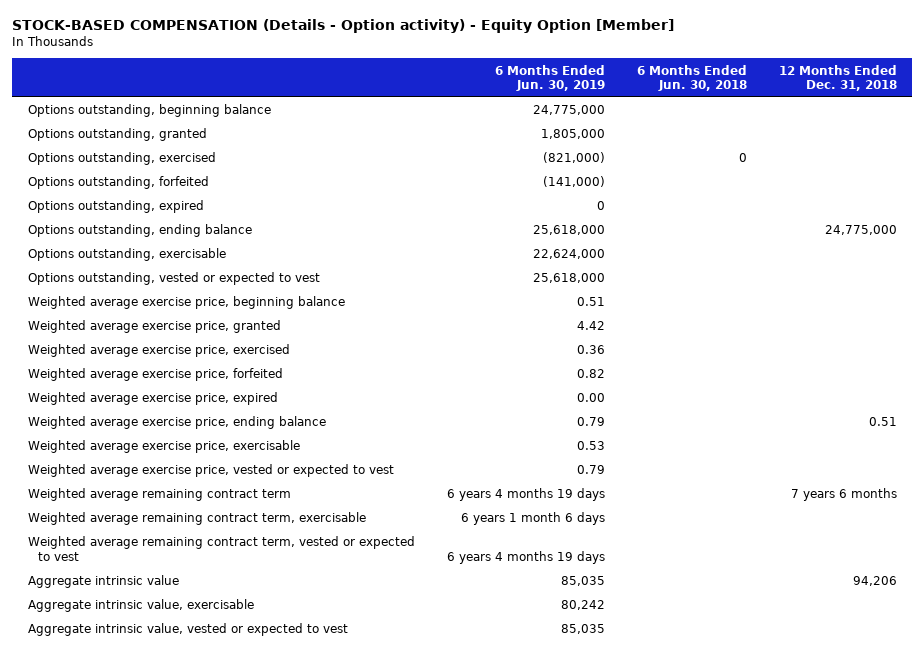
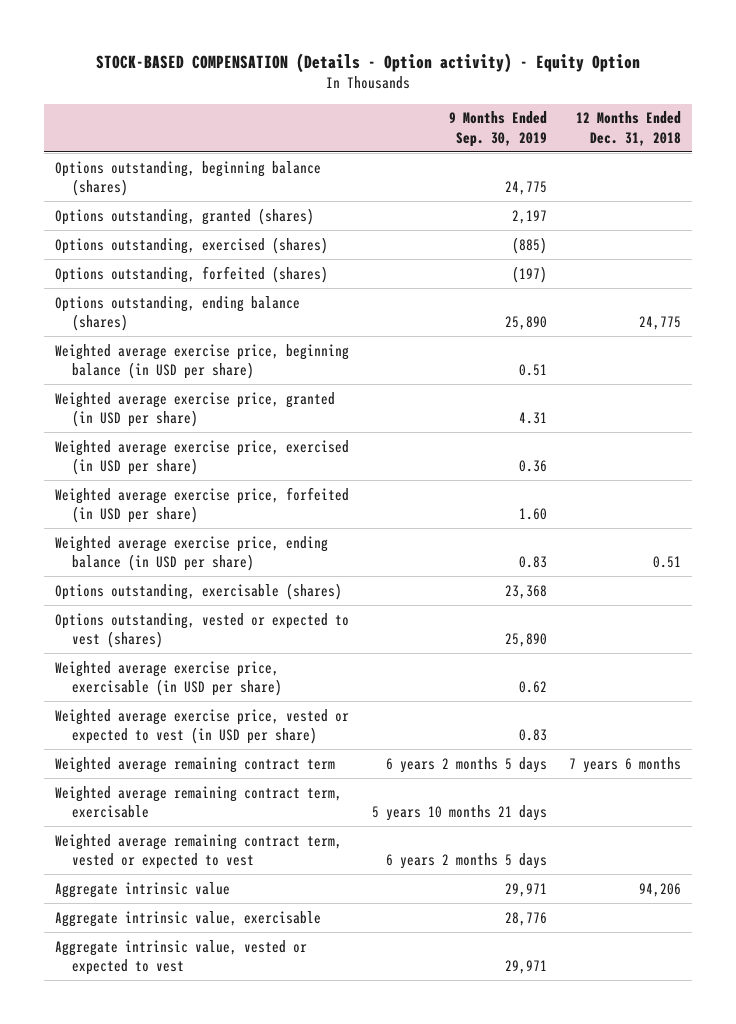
- STOCK-BASED COMPENSATION (Details - Option activity) - Equity Option [Member]
+ STOCK-BASED COMPENSATION (Details - Option activity) - Equity Option
- | 6 Months Ended Jun. 30, 2019 | 6 Months Ended Jun. 30, 2018 | 12 Months Ended Dec. 31, 2018
+ | 9 Months Ended Sep. 30, 2019 | 12 Months Ended Dec. 31, 2018
- Options outstanding, beginning balance | 24,775,000 | |
- Options outstanding, granted | 1,805,000 | |
- Options outstanding, exercised | (821,000) | 0 |
- Options outstanding, forfeited | (141,000) | |
- Options outstanding, expired | 0 | |
- Options outstanding, ending balance | 25,618,000 | | 24,775,000
- Options outstanding, exercisable | 22,624,000 | |
- Options outstanding, vested or expected to vest | 25,618,000 | |
- Weighted average exercise price, beginning balance | 0.51 | |
- Weighted average exercise price, granted | 4.42 | |
- Weighted average exercise price, exercised | 0.36 | |
- Weighted average exercise price, forfeited | 0.82 | |
- Weighted average exercise price, expired | 0.00 | |
- Weighted average exercise price, ending balance | 0.79 | | 0.51
- Weighted average exercise price, exercisable | 0.53 | |
- Weighted average exercise price, vested or expected to vest | 0.79 | |
+ Options outstanding, beginning balance (shares) | 24,775 |
+ Options outstanding, granted (shares) | 2,197 |
+ Options outstanding, exercised (shares) | (885) |
+ Options outstanding, forfeited (shares) | (197) |
+ Options outstanding, ending balance (shares) | 25,890 | 24,775
+ Weighted average exercise price, beginning balance (in USD per share) | 0.51 |
+ Weighted average exercise price, granted (in USD per share) | 4.31 |
+ Weighted average exercise price, exercised (in USD per share) | 0.36 |
+ Weighted average exercise price, forfeited (in USD per share) | 1.60 |
+ Weighted average exercise price, ending balance (in USD per share) | 0.83 | 0.51
+ Options outstanding, exercisable (shares) | 23,368 |
+ Options outstanding, vested or expected to vest (shares) | 25,890 |
+ Weighted average exercise price, exercisable (in USD per share) | 0.62 |
+ Weighted average exercise price, vested or expected to vest (in USD per share) | 0.83 |

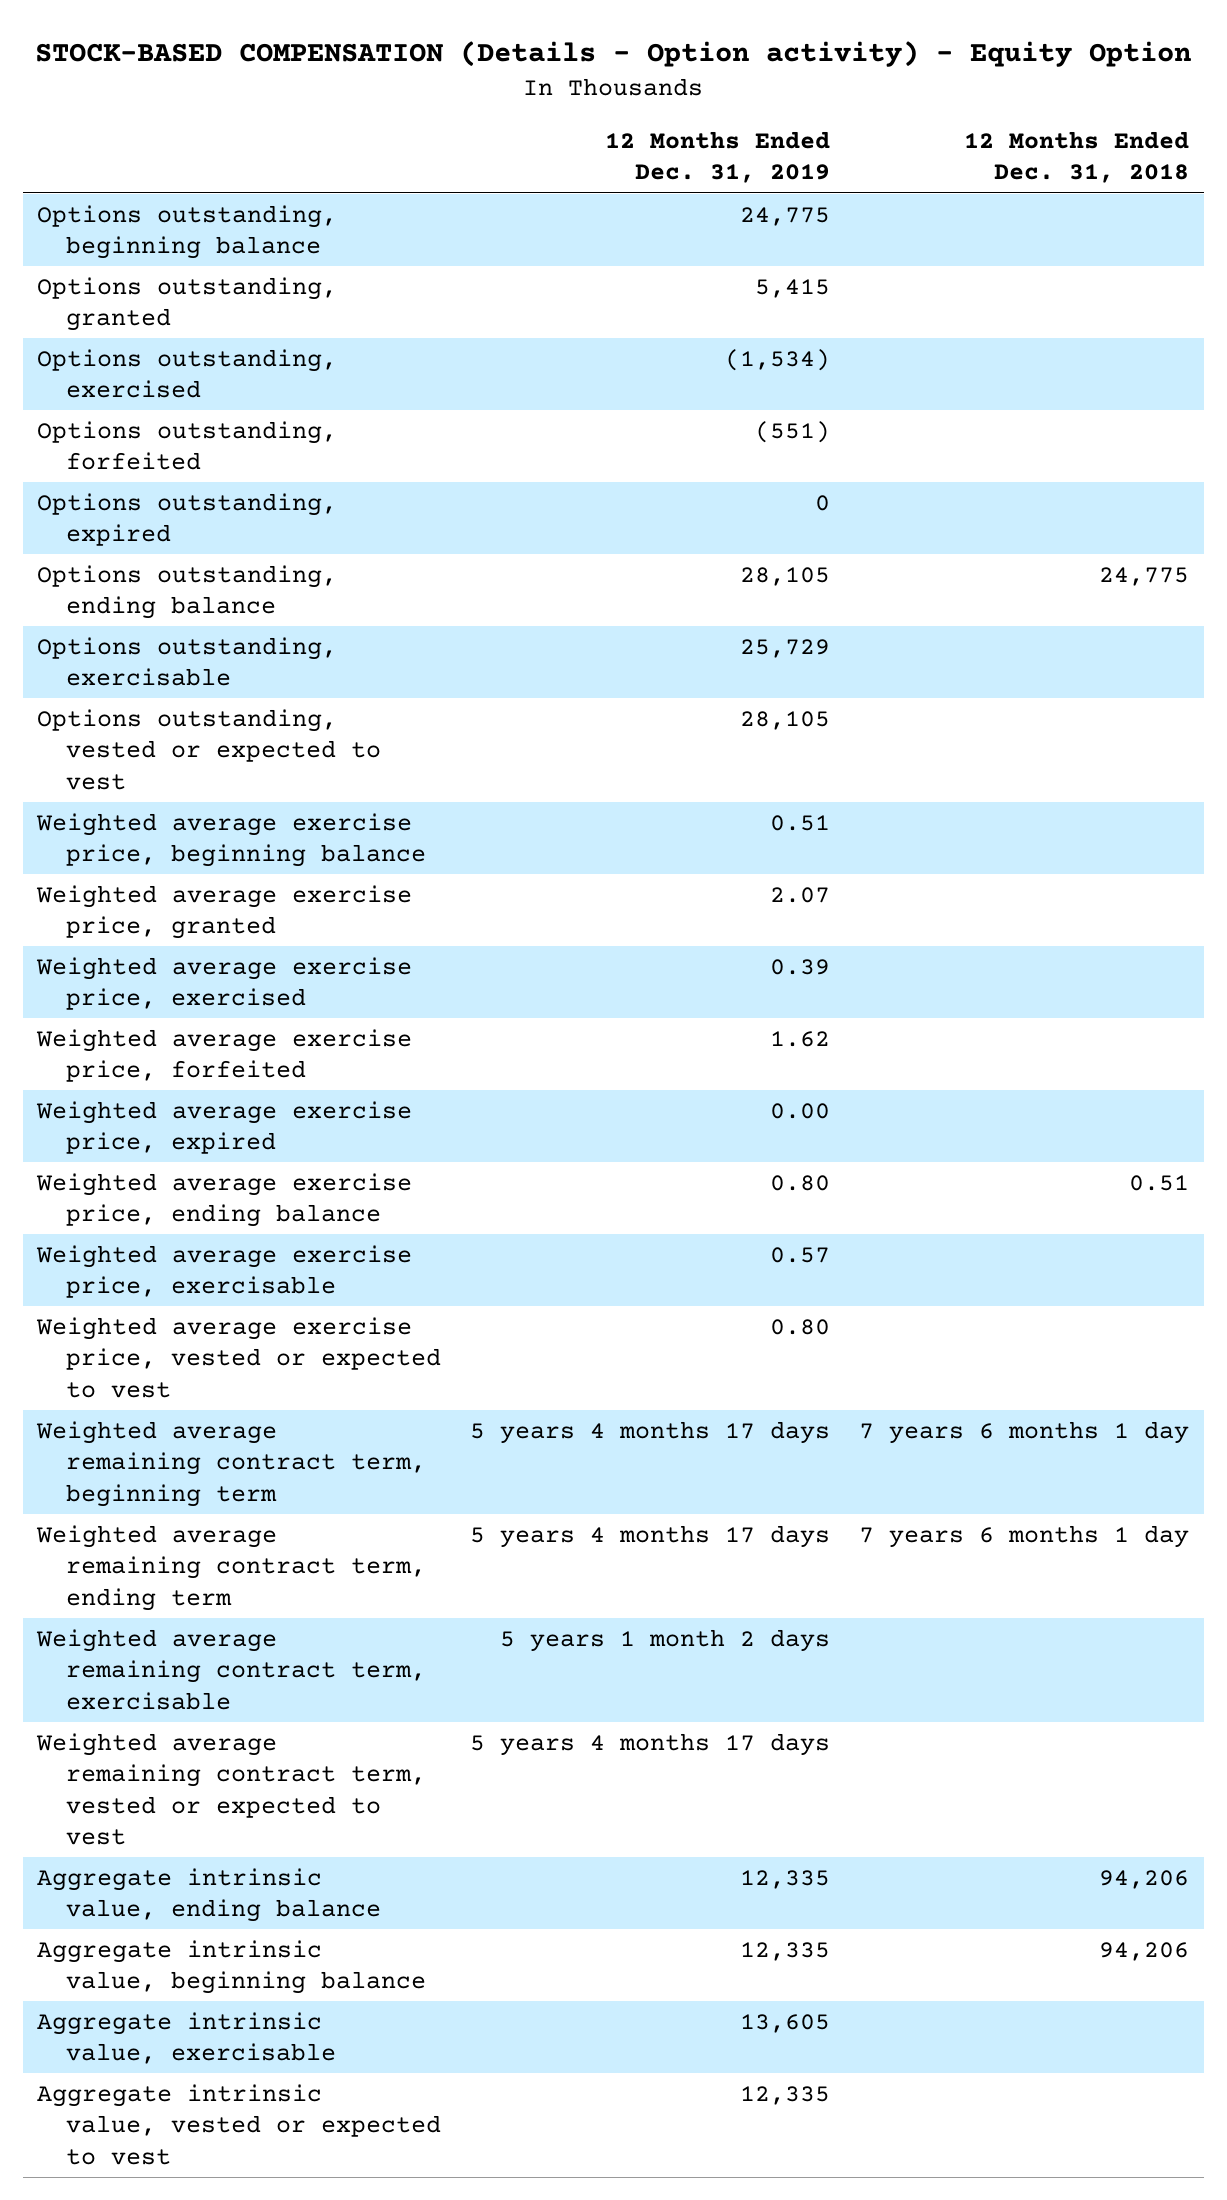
- | 9 Months Ended Sep. 30, 2019 | 12 Months Ended Dec. 31, 2018
+ | 12 Months Ended Dec. 31, 2019 | 12 Months Ended Dec. 31, 2018
- Options outstanding, beginning balance (shares) | 24,775 |
- Options outstanding, granted (shares) | 2,197 |
- Options outstanding, exercised (shares) | (885) |
- Options outstanding, forfeited (shares) | (197) |
- Options outstanding, ending balance (shares) | 25,890 | 24,775
- Weighted average exercise price, beginning balance (in USD per share) | 0.51 |
- Weighted average exercise price, granted (in USD per share) | 4.31 |
- Weighted average exercise price, exercised (in USD per share) | 0.36 |
- Weighted average exercise price, forfeited (in USD per share) | 1.60 |
- Weighted average exercise price, ending balance (in USD per share) | 0.83 | 0.51
- Options outstanding, exercisable (shares) | 23,368 |
- Options outstanding, vested or expected to vest (shares) | 25,890 |
- Weighted average exercise price, exercisable (in USD per share) | 0.62 |
- Weighted average exercise price, vested or expected to vest (in USD per share) | 0.83 |
- Weighted average remaining contract term | 6 years 2 months 5 days | 7 years 6 months
+ Options outstanding, beginning balance | 24,775 |
+ Options outstanding, granted | 5,415 |
+ Options outstanding, exercised | (1,534) |
+ Options outstanding, forfeited | (551) |
+ Options outstanding, expired | 0 |
+ Options outstanding, ending balance | 28,105 | 24,775
+ Options outstanding, exercisable | 25,729 |
+ Options outstanding, vested or expected to vest | 28,105 |
+ Weighted average exercise price, beginning balance | 0.51 |
+ Weighted average exercise price, granted | 2.07 |
+ Weighted average exercise price, exercised | 0.39 |
+ Weighted average exercise price, forfeited | 1.62 |
+ Weighted average exercise price, expired | 0.00 |
+ Weighted average exercise price, ending balance | 0.80 | 0.51
+ Weighted average exercise price, exercisable | 0.57 |
+ Weighted average exercise price, vested or expected to vest | 0.80 |
+ Weighted average remaining contract term, beginning term | 5 years 4 months 17 days | 7 years 6 months 1 day
+ Weighted average remaining contract term, ending term | 5 years 4 months 17 days | 7 years 6 months 1 day
- Aggregate intrinsic value | 29,971 | 94,206
+ Aggregate intrinsic value, ending balance | 12,335 | 94,206
+ Aggregate intrinsic value, beginning balance | 12,335 | 94,206

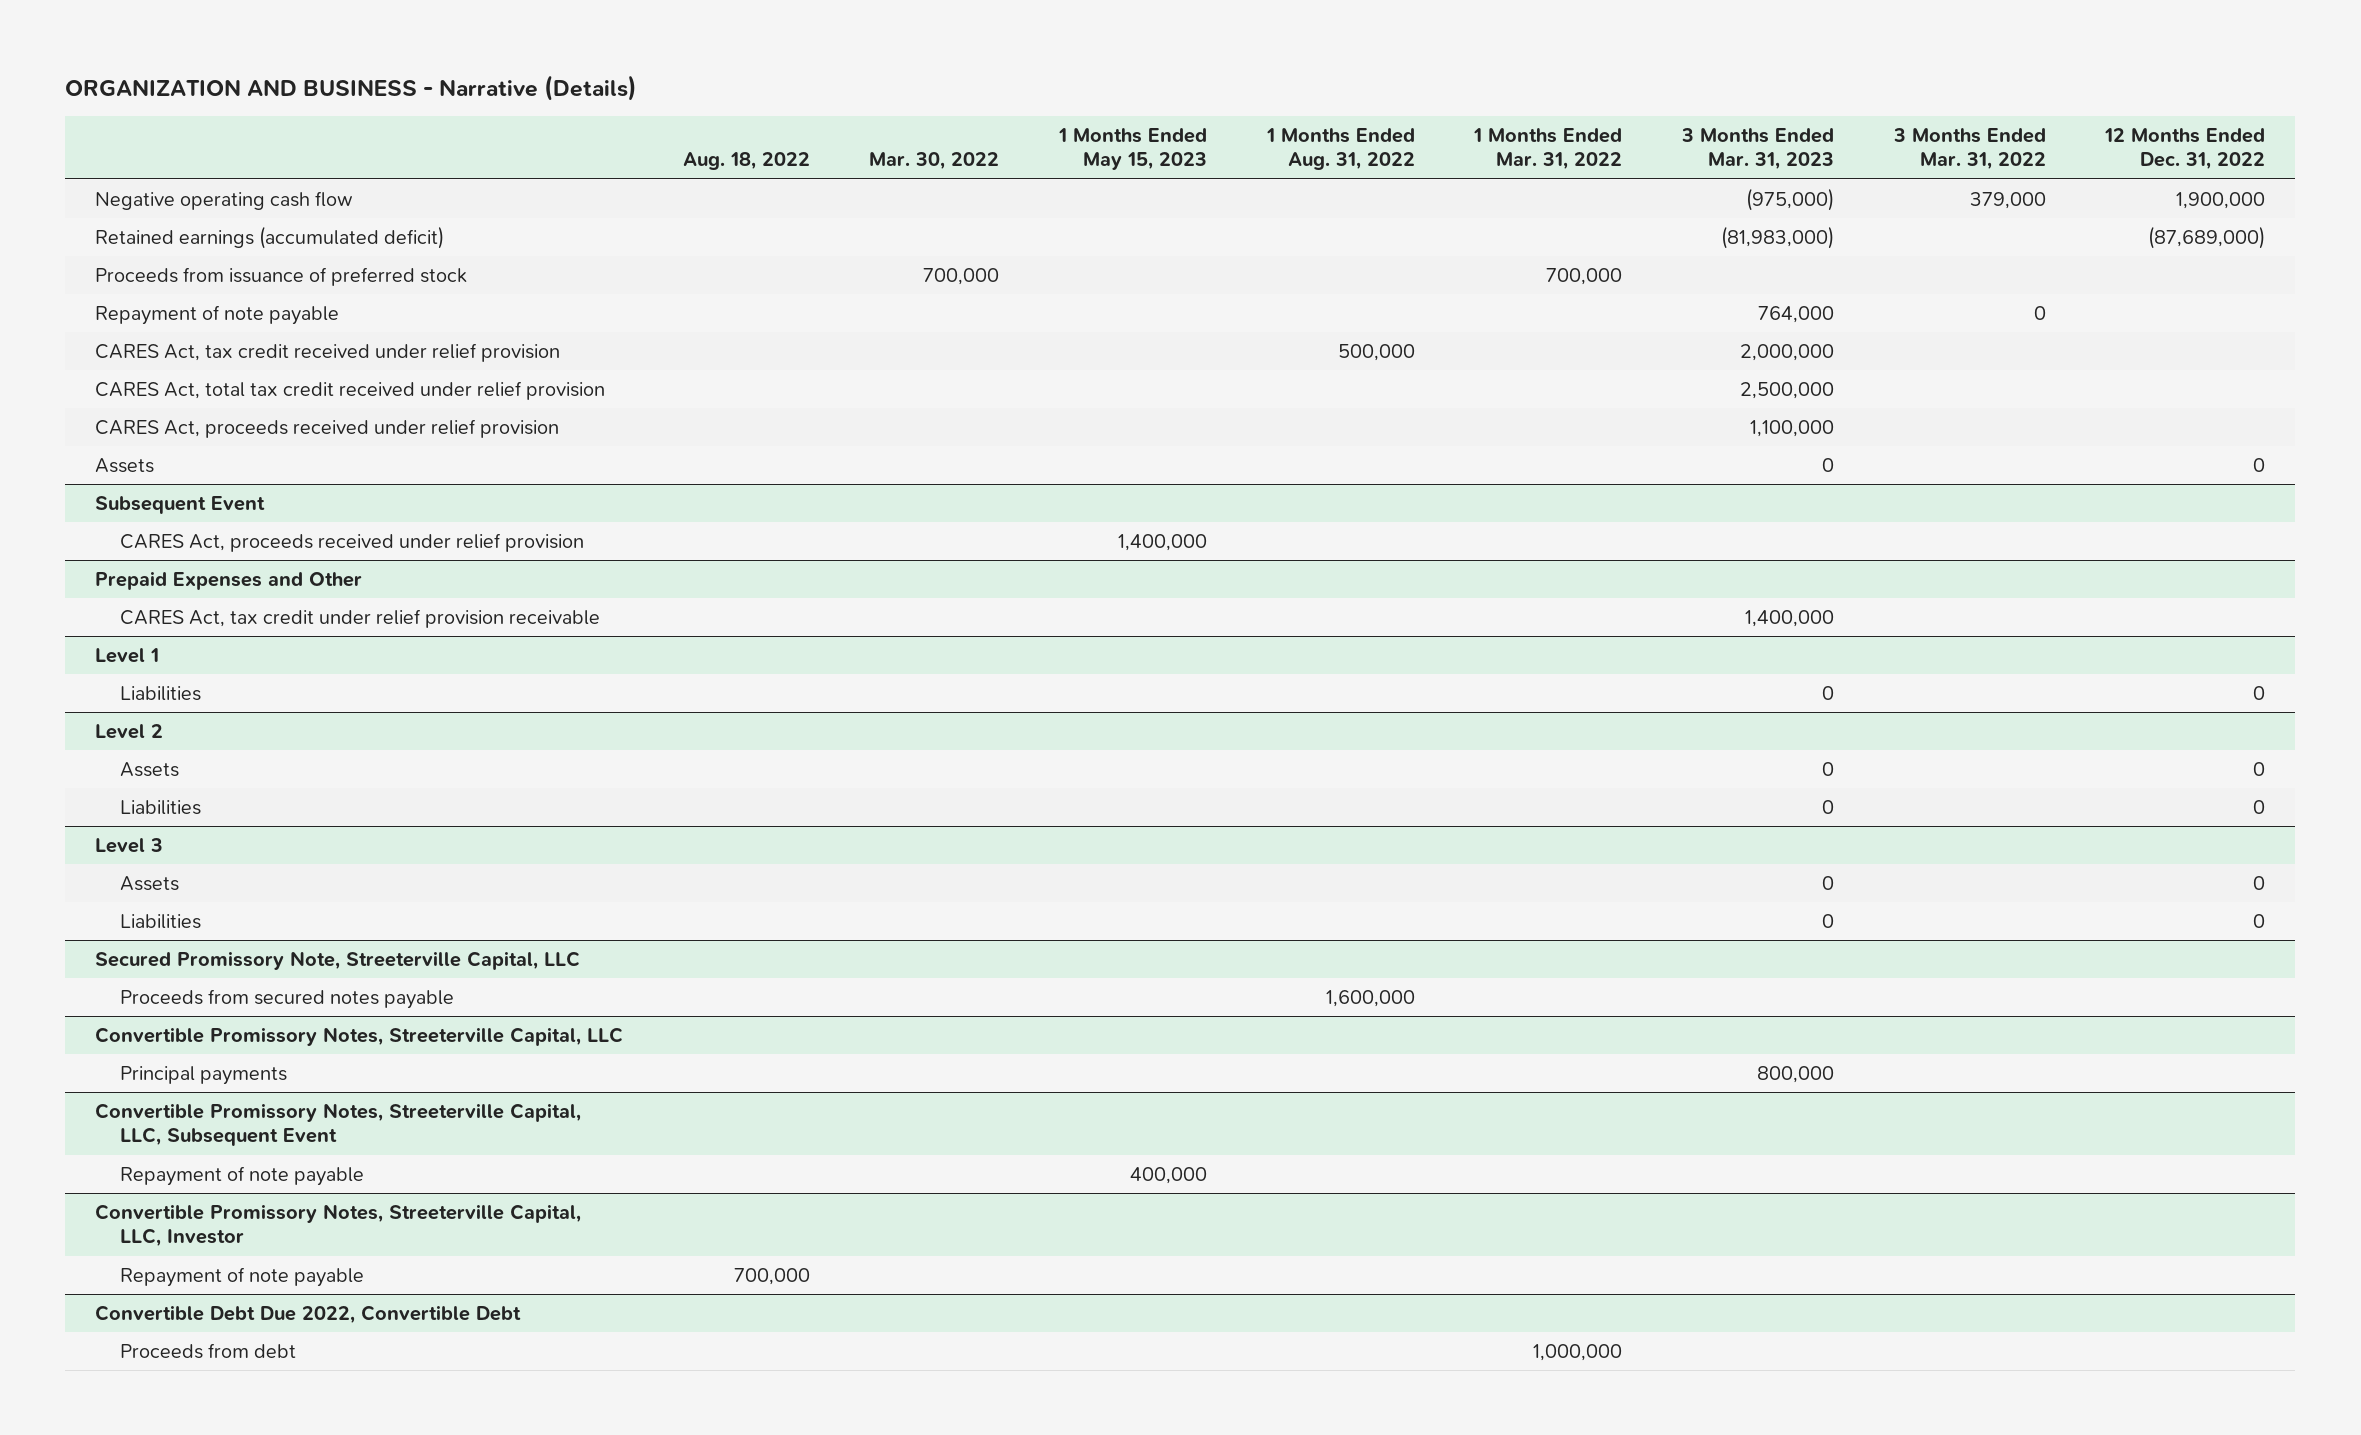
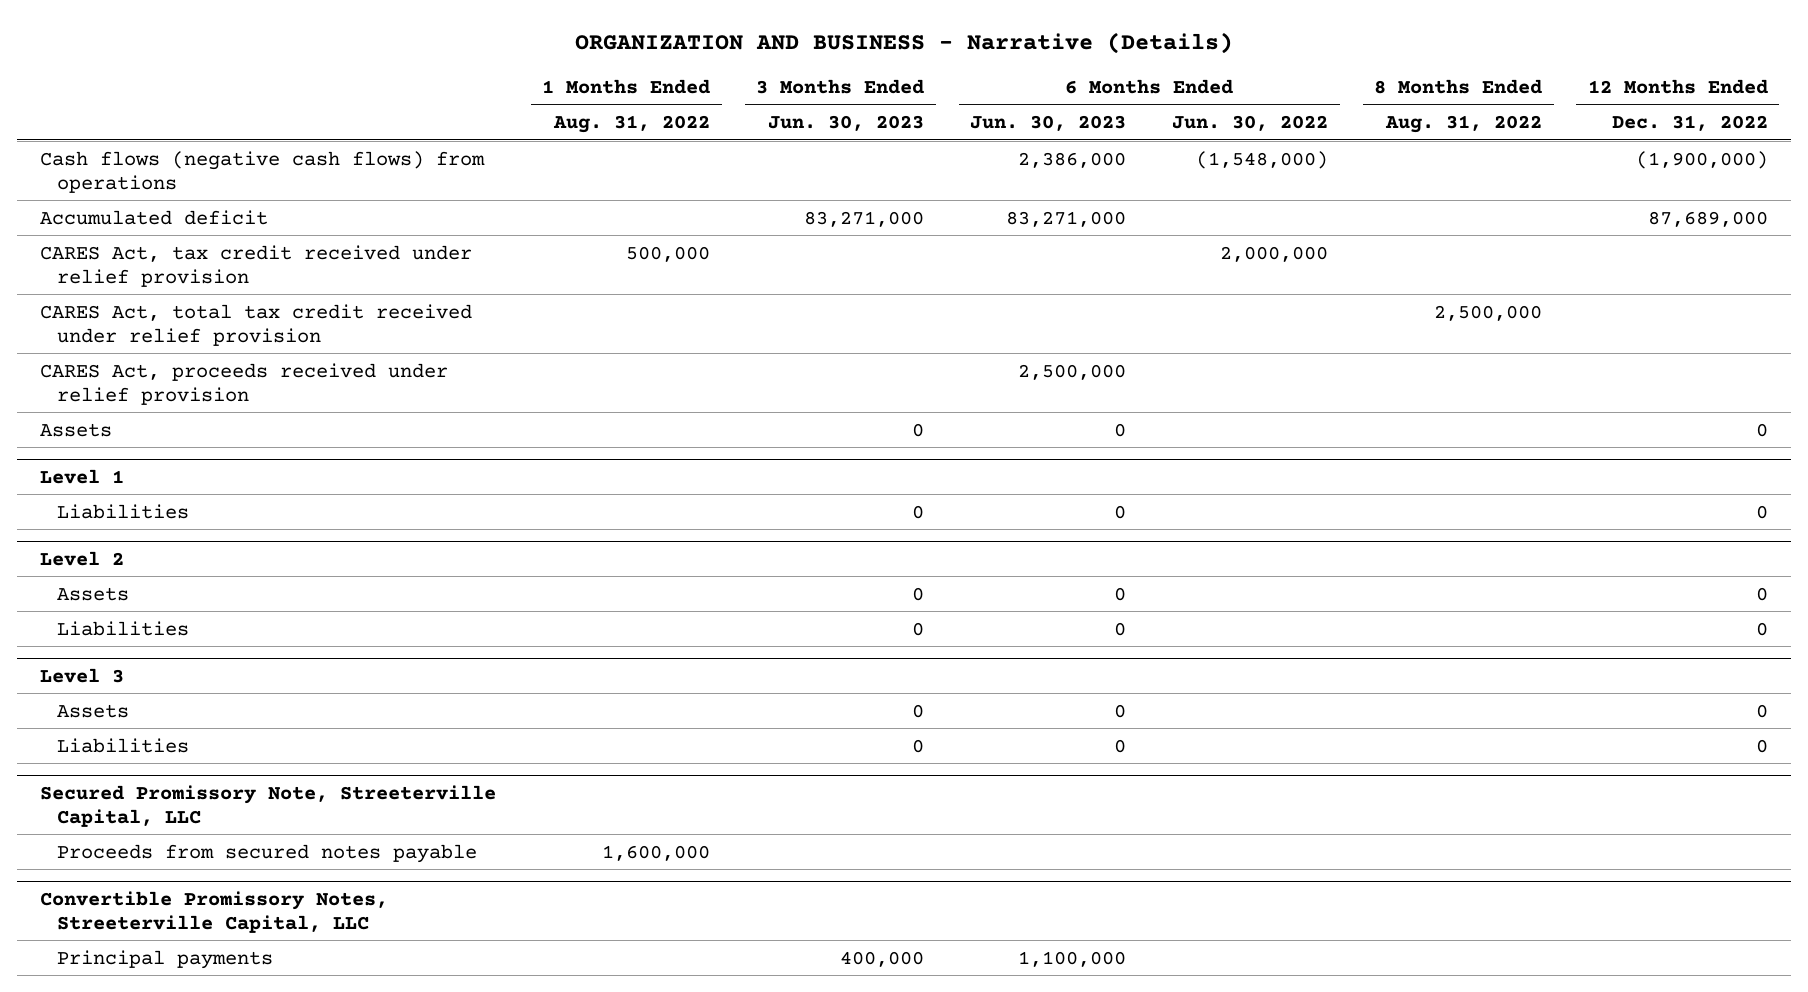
- | Aug. 18, 2022 | Mar. 30, 2022 | 1 Months Ended May 15, 2023 | 1 Months Ended Aug. 31, 2022 | 1 Months Ended Mar. 31, 2022 | 3 Months Ended Mar. 31, 2023 | 3 Months Ended Mar. 31, 2022 | 12 Months Ended Dec. 31, 2022
+ | 1 Months Ended Aug. 31, 2022 | 3 Months Ended Jun. 30, 2023 | 6 Months Ended Jun. 30, 2023 | 6 Months Ended Jun. 30, 2022 | 8 Months Ended Aug. 31, 2022 | 12 Months Ended Dec. 31, 2022
- Negative operating cash flow | | | | | | (975,000) | 379,000 | 1,900,000
- Retained earnings (accumulated deficit) | | | | | | (81,983,000) | | (87,689,000)
- Proceeds from issuance of preferred stock | | 700,000 | | | 700,000 | | |
- Repayment of note payable | | | | | | 764,000 | 0 |
+ Cash flows (negative cash flows) from operations | | | 2,386,000 | (1,548,000) | | (1,900,000)
+ Accumulated deficit | | 83,271,000 | 83,271,000 | | | 87,689,000
- Subsequent Event
- CARES Act, proceeds received under relief provision | | | 1,400,000 | | | | |
- Prepaid Expenses and Other
- CARES Act, tax credit under relief provision receivable | | | | | | 1,400,000 | |
- Convertible Promissory Notes, Streeterville Capital, LLC, Subsequent Event
- Repayment of note payable | | | 400,000 | | | | |
- Convertible Promissory Notes, Streeterville Capital, LLC, Investor
- Repayment of note payable | 700,000 | | | | | | |
- Convertible Debt Due 2022, Convertible Debt
- Proceeds from debt | | | | | 1,000,000 | | |

